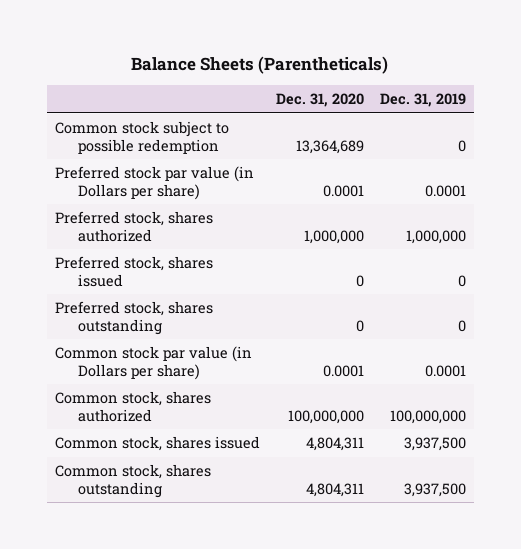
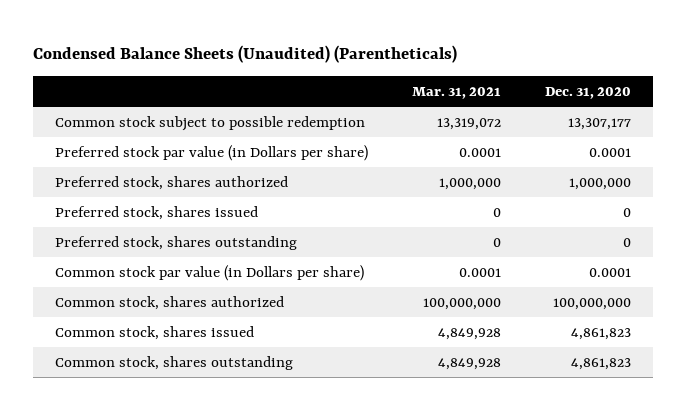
- Balance Sheets (Parentheticals)
+ Condensed Balance Sheets (Unaudited) (Parentheticals)
- | Dec. 31, 2020 | Dec. 31, 2019
+ | Mar. 31, 2021 | Dec. 31, 2020
- Common stock subject to possible redemption | 13,364,689 | 0
+ Common stock subject to possible redemption | 13,319,072 | 13,307,177
- Common stock, shares issued | 4,804,311 | 3,937,500
- Common stock, shares outstanding | 4,804,311 | 3,937,500
+ Common stock, shares issued | 4,849,928 | 4,861,823
+ Common stock, shares outstanding | 4,849,928 | 4,861,823

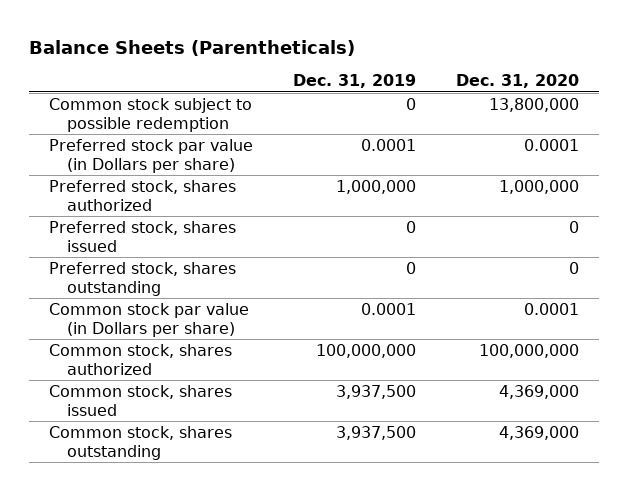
- Condensed Balance Sheets (Unaudited) (Parentheticals)
+ Balance Sheets (Parentheticals)
- | Mar. 31, 2021 | Dec. 31, 2020
+ | Dec. 31, 2019 | Dec. 31, 2020
- Common stock subject to possible redemption | 13,319,072 | 13,307,177
+ Common stock subject to possible redemption | 0 | 13,800,000
- Common stock, shares issued | 4,849,928 | 4,861,823
- Common stock, shares outstanding | 4,849,928 | 4,861,823
+ Common stock, shares issued | 3,937,500 | 4,369,000
+ Common stock, shares outstanding | 3,937,500 | 4,369,000

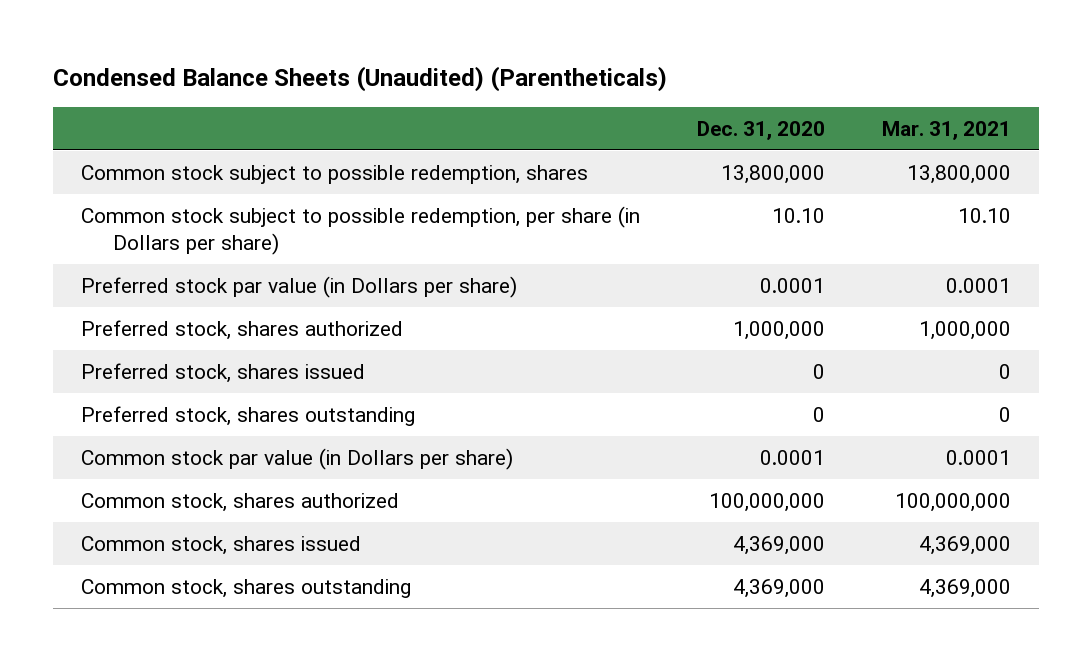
- Balance Sheets (Parentheticals)
+ Condensed Balance Sheets (Unaudited) (Parentheticals)
- | Dec. 31, 2019 | Dec. 31, 2020
+ | Dec. 31, 2020 | Mar. 31, 2021
- Common stock subject to possible redemption | 0 | 13,800,000
+ Common stock subject to possible redemption, shares | 13,800,000 | 13,800,000
+ Common stock subject to possible redemption, per share (in Dollars per share) | 10.10 | 10.10

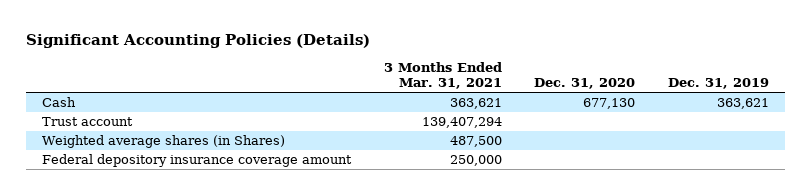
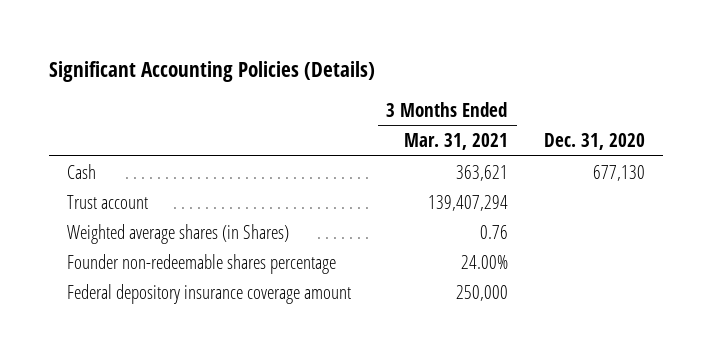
- | 3 Months Ended Mar. 31, 2021 | Dec. 31, 2020 | Dec. 31, 2019
+ | 3 Months Ended Mar. 31, 2021 | Dec. 31, 2020
- Weighted average shares (in Shares) | 487,500 | |
+ Weighted average shares (in Shares) | 0.76 |
+ Founder non-redeemable shares percentage | 24.00% |

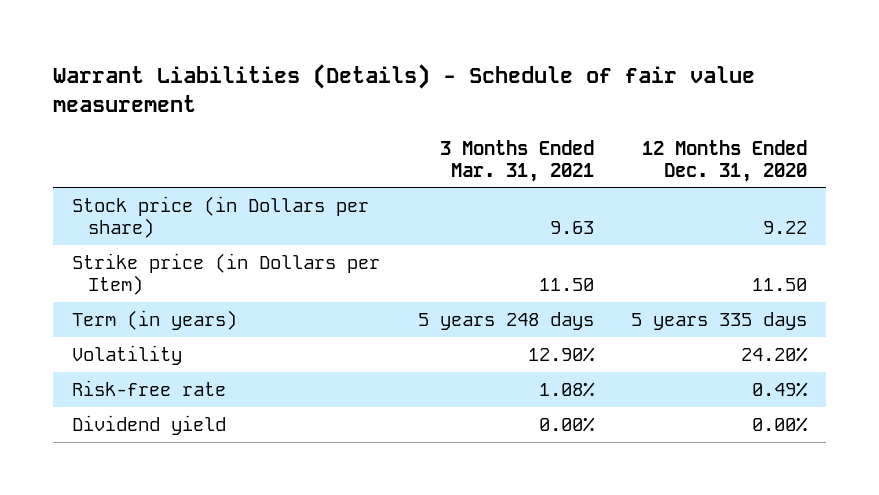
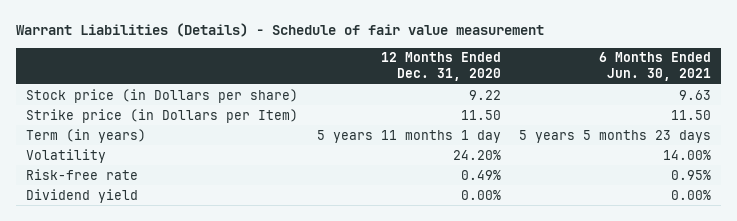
- | 3 Months Ended Mar. 31, 2021 | 12 Months Ended Dec. 31, 2020
+ | 12 Months Ended Dec. 31, 2020 | 6 Months Ended Jun. 30, 2021
- Term (in years) | 5 years 248 days | 5 years 335 days
+ Term (in years) | 5 years 11 months 1 day | 5 years 5 months 23 days

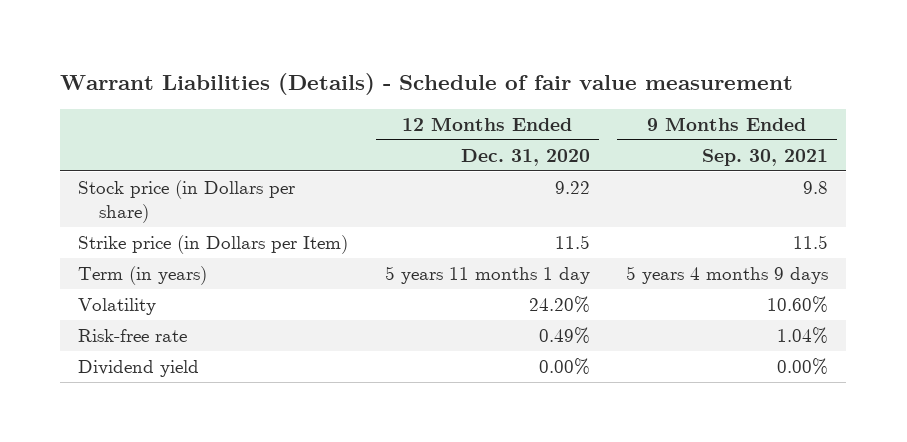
- | 12 Months Ended Dec. 31, 2020 | 6 Months Ended Jun. 30, 2021
+ | 12 Months Ended Dec. 31, 2020 | 9 Months Ended Sep. 30, 2021
- Strike price (in Dollars per Item) | 11.50 | 11.50
+ Strike price (in Dollars per Item) | 11.5 | 11.5

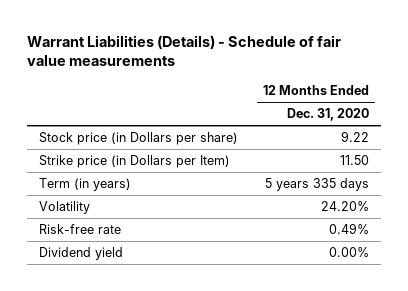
- Warrant Liabilities (Details) - Schedule of fair value measurement
+ Warrant Liabilities (Details) - Schedule of fair value measurements
- | 12 Months Ended Dec. 31, 2020 | 9 Months Ended Sep. 30, 2021
+ | 12 Months Ended Dec. 31, 2020
- Strike price (in Dollars per Item) | 11.5 | 11.5
- Term (in years) | 5 years 11 months 1 day | 5 years 4 months 9 days
+ Strike price (in Dollars per Item) | 11.50
+ Term (in years) | 5 years 335 days

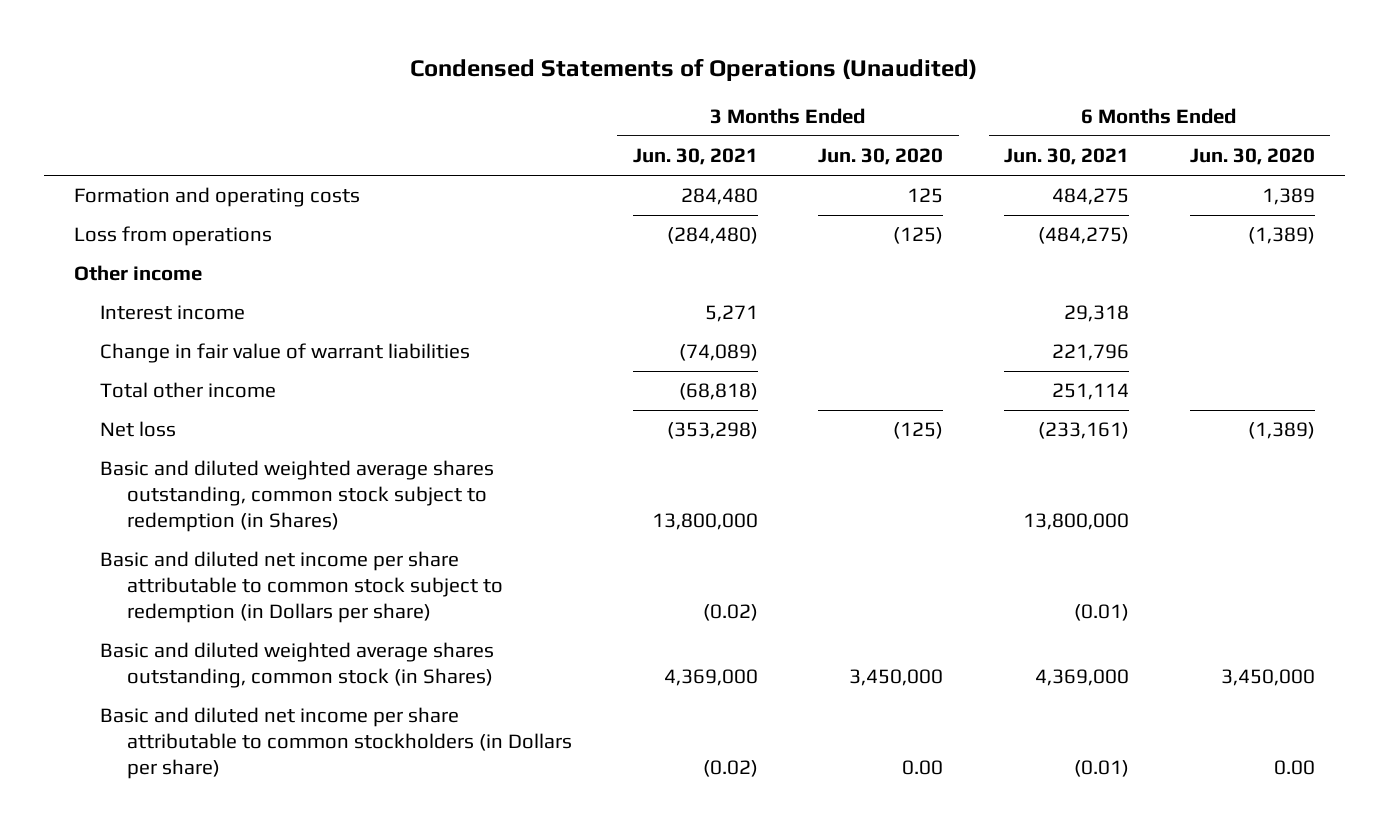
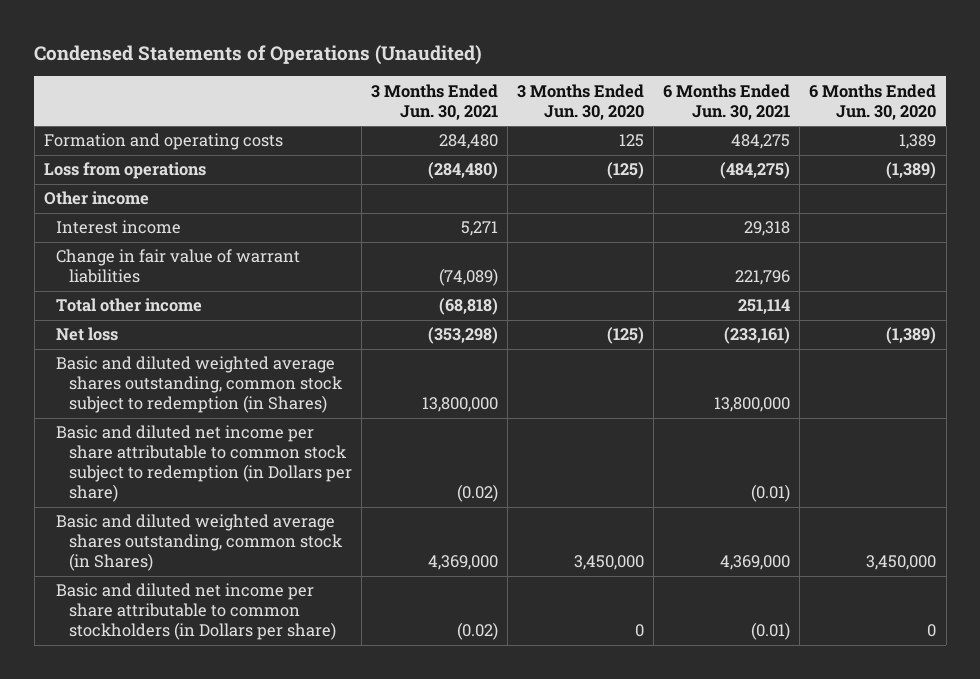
- Basic and diluted net income per share attributable to common stockholders (in Dollars per share) | (0.02) | 0.00 | (0.01) | 0.00
+ Basic and diluted net income per share attributable to common stockholders (in Dollars per share) | (0.02) | 0 | (0.01) | 0

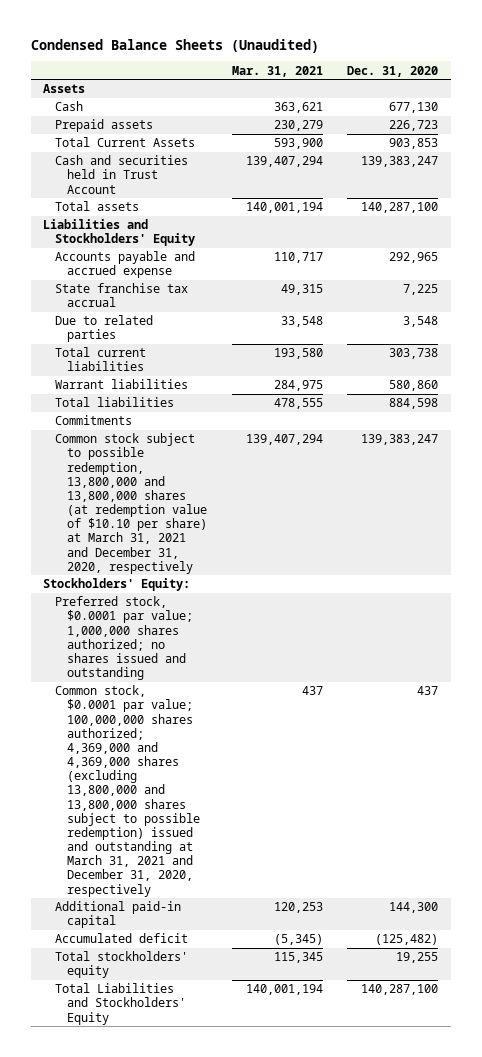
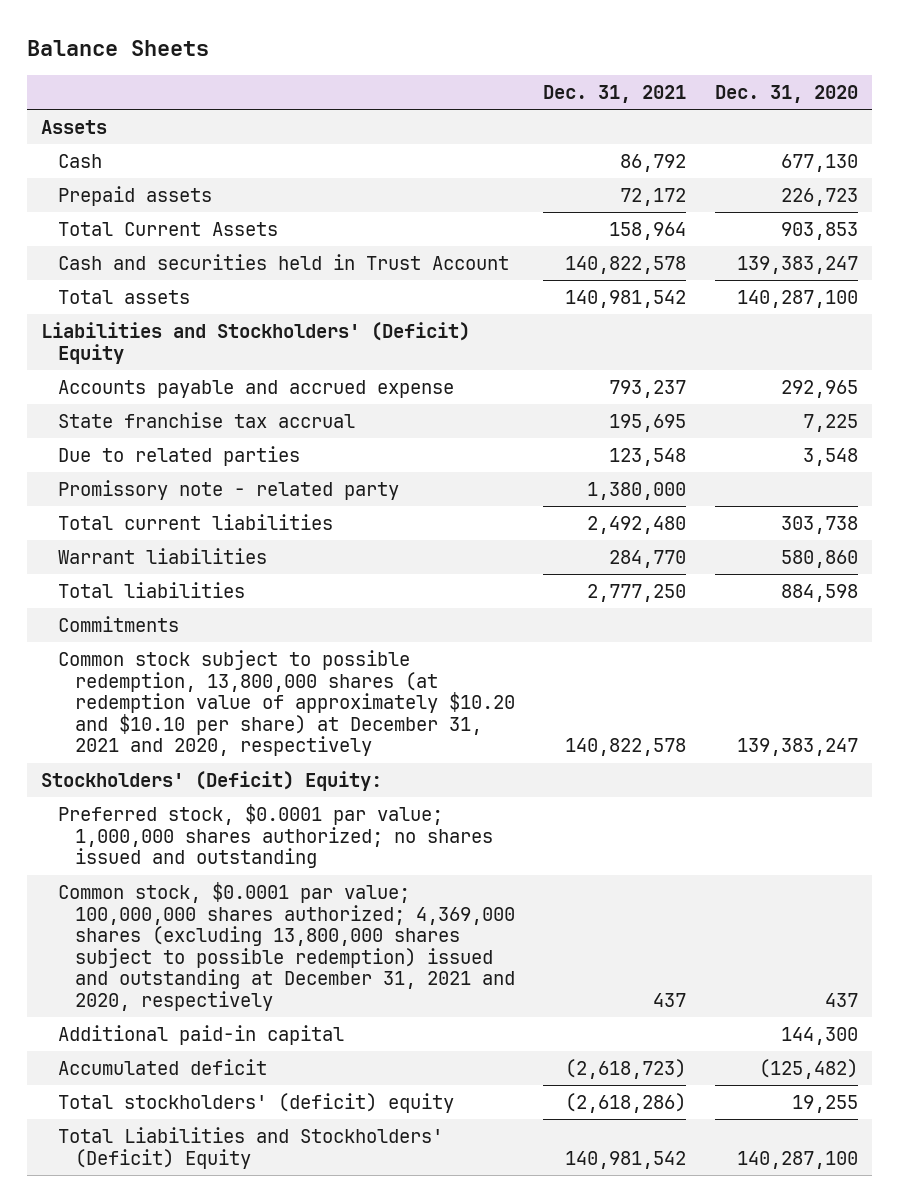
- Condensed Balance Sheets (Unaudited)
+ Balance Sheets
- | Mar. 31, 2021 | Dec. 31, 2020
+ | Dec. 31, 2021 | Dec. 31, 2020
- Liabilities and Stockholders' Equity
+ Liabilities and Stockholders' (Deficit) Equity
+ Promissory note - related party | 1,380,000 |
- Common stock subject to possible redemption, 13,800,000 and 13,800,000 shares (at redemption value of $10.10 per share) at March 31, 2021 and December 31, 2020, respectively | 139,407,294 | 139,383,247
- Stockholders' Equity:
+ Common stock subject to possible redemption, 13,800,000 shares (at redemption value of approximately $10.20 and $10.10 per share) at December 31, 2021 and 2020, respectively | 140,822,578 | 139,383,247
+ Stockholders' (Deficit) Equity:
- Common stock, $0.0001 par value; 100,000,000 shares authorized; 4,369,000 and 4,369,000 shares (excluding 13,800,000 and 13,800,000 shares subject to possible redemption) issued and outstanding at March 31, 2021 and December 31, 2020, respectively | 437 | 437
+ Common stock, $0.0001 par value; 100,000,000 shares authorized; 4,369,000 shares (excluding 13,800,000 shares subject to possible redemption) issued and outstanding at December 31, 2021 and 2020, respectively | 437 | 437
- Total stockholders' equity | 115,345 | 19,255
- Total Liabilities and Stockholders' Equity | 140,001,194 | 140,287,100
+ Total stockholders' (deficit) equity | (2,618,286) | 19,255
+ Total Liabilities and Stockholders' (Deficit) Equity | 140,981,542 | 140,287,100

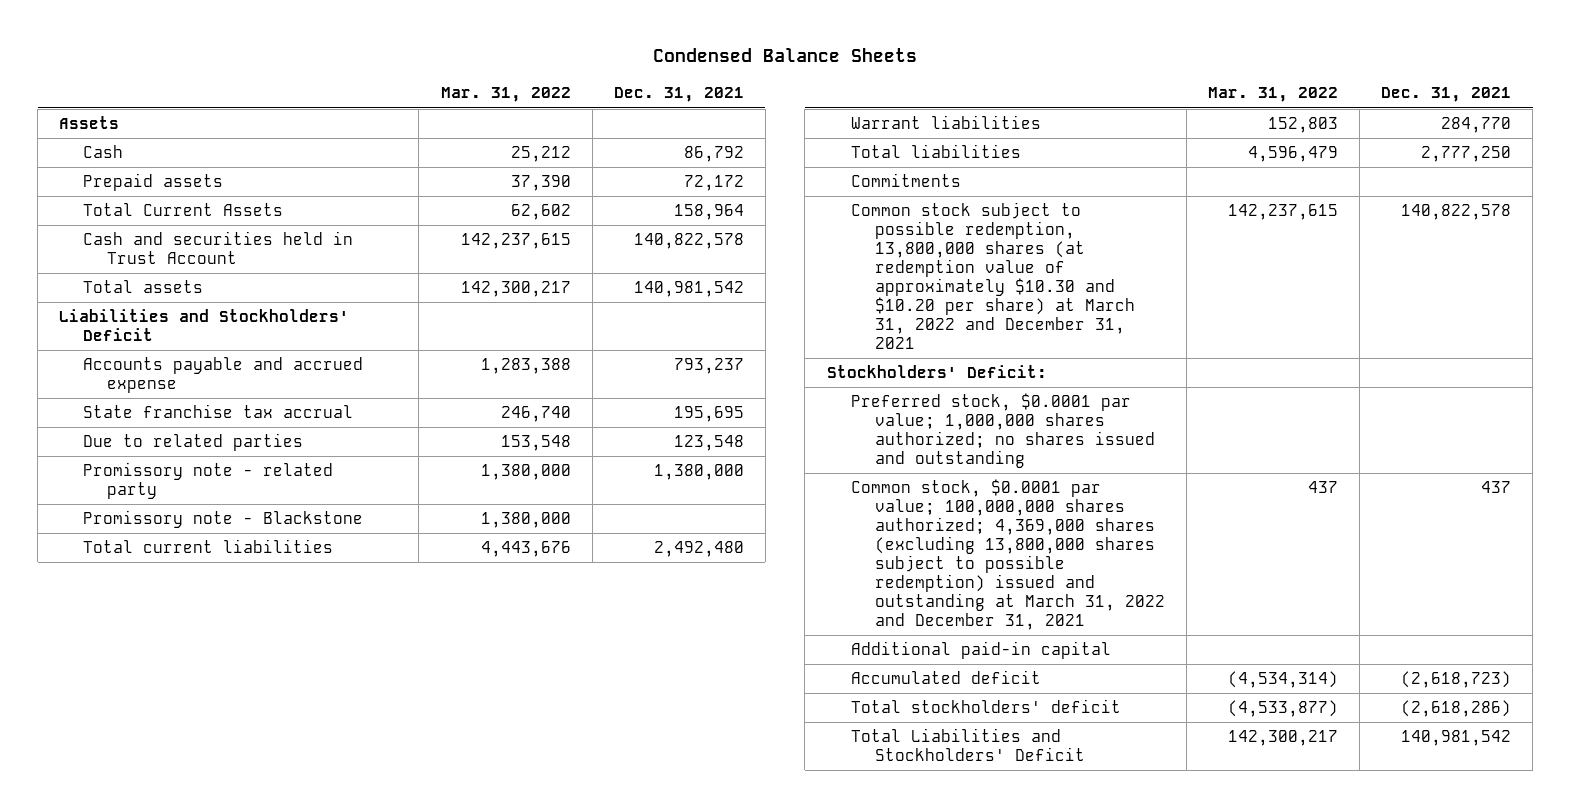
- Balance Sheets
+ Condensed Balance Sheets
- | Dec. 31, 2021 | Dec. 31, 2020
+ | Mar. 31, 2022 | Dec. 31, 2021
- Liabilities and Stockholders' (Deficit) Equity
+ Liabilities and Stockholders' Deficit
+ Promissory note - Blackstone | 1,380,000 |
- Common stock subject to possible redemption, 13,800,000 shares (at redemption value of approximately $10.20 and $10.10 per share) at December 31, 2021 and 2020, respectively | 140,822,578 | 139,383,247
- Stockholders' (Deficit) Equity:
+ Common stock subject to possible redemption, 13,800,000 shares (at redemption value of approximately $10.30 and $10.20 per share) at March 31, 2022 and December 31, 2021 | 142,237,615 | 140,822,578
+ Stockholders' Deficit:
- Common stock, $0.0001 par value; 100,000,000 shares authorized; 4,369,000 shares (excluding 13,800,000 shares subject to possible redemption) issued and outstanding at December 31, 2021 and 2020, respectively | 437 | 437
+ Common stock, $0.0001 par value; 100,000,000 shares authorized; 4,369,000 shares (excluding 13,800,000 shares subject to possible redemption) issued and outstanding at March 31, 2022 and December 31, 2021 | 437 | 437
- Total stockholders' (deficit) equity | (2,618,286) | 19,255
- Total Liabilities and Stockholders' (Deficit) Equity | 140,981,542 | 140,287,100
+ Total stockholders' deficit | (4,533,877) | (2,618,286)
+ Total Liabilities and Stockholders' Deficit | 142,300,217 | 140,981,542

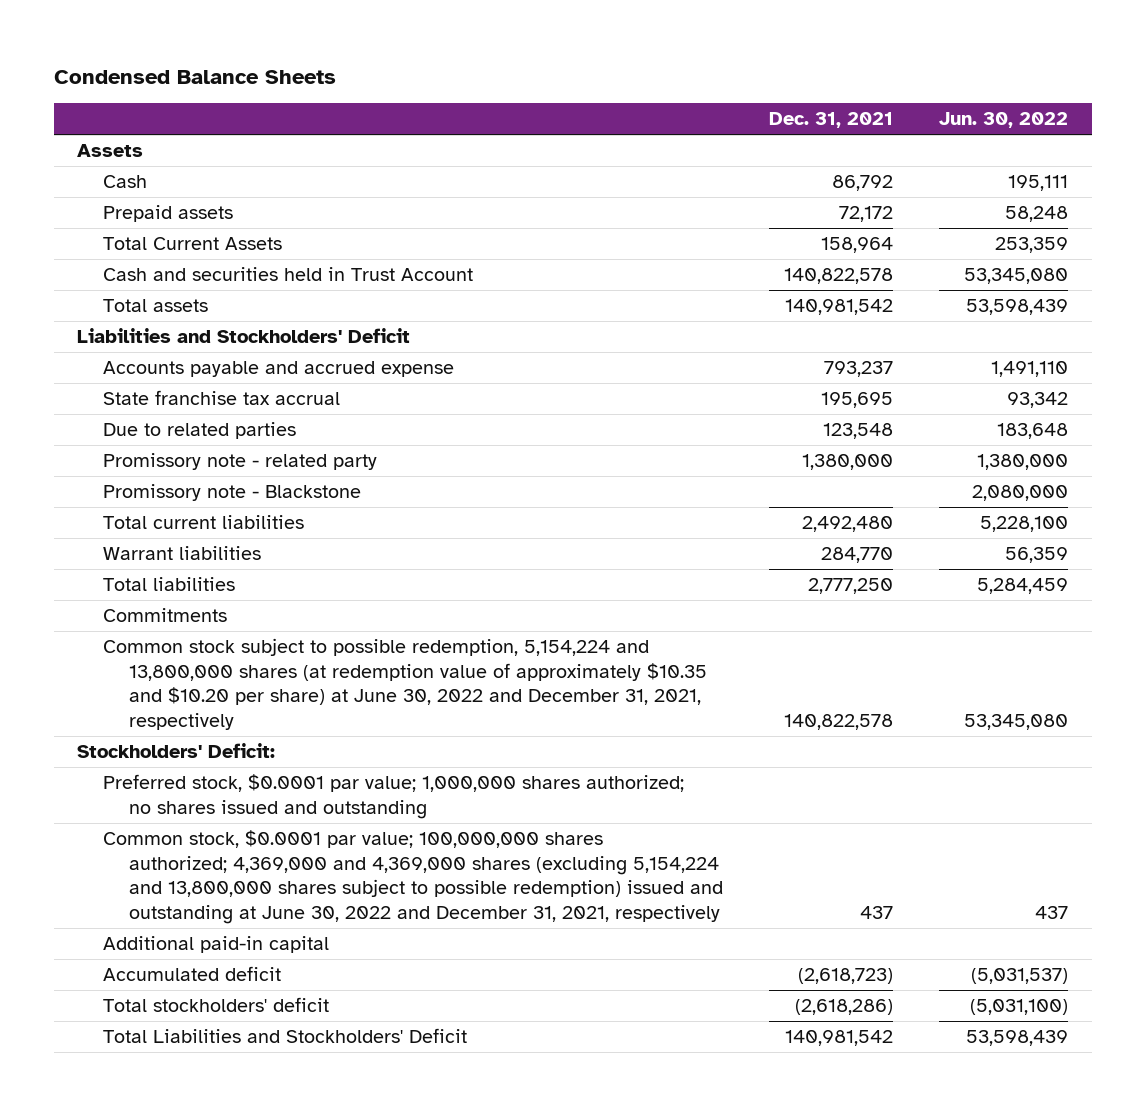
- | Mar. 31, 2022 | Dec. 31, 2021
+ | Dec. 31, 2021 | Jun. 30, 2022
- Common stock subject to possible redemption, 13,800,000 shares (at redemption value of approximately $10.30 and $10.20 per share) at March 31, 2022 and December 31, 2021 | 142,237,615 | 140,822,578
+ Common stock subject to possible redemption, 5,154,224 and 13,800,000 shares (at redemption value of approximately $10.35 and $10.20 per share) at June 30, 2022 and December 31, 2021, respectively | 140,822,578 | 53,345,080
- Common stock, $0.0001 par value; 100,000,000 shares authorized; 4,369,000 shares (excluding 13,800,000 shares subject to possible redemption) issued and outstanding at March 31, 2022 and December 31, 2021 | 437 | 437
+ Common stock, $0.0001 par value; 100,000,000 shares authorized; 4,369,000 and 4,369,000 shares (excluding 5,154,224 and 13,800,000 shares subject to possible redemption) issued and outstanding at June 30, 2022 and December 31, 2021, respectively | 437 | 437

